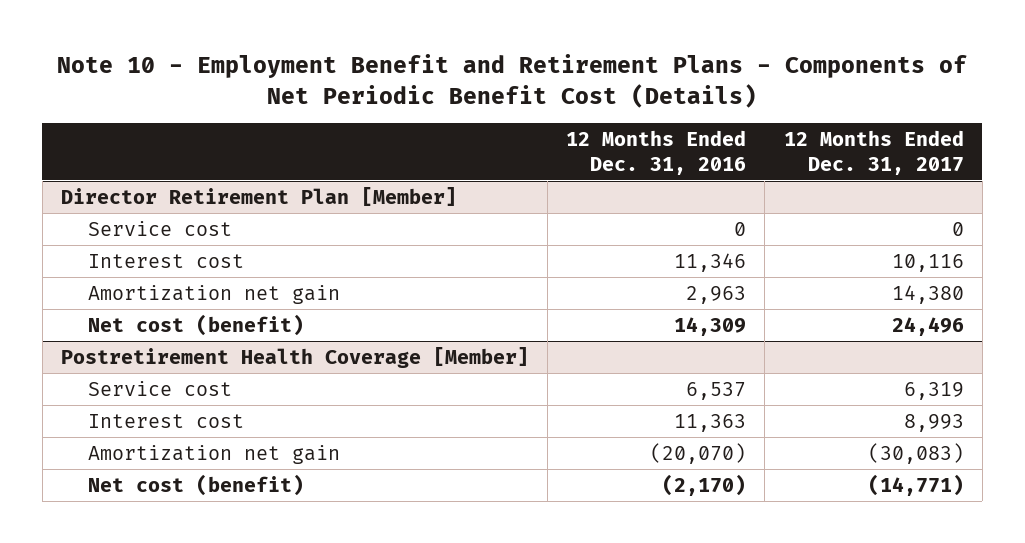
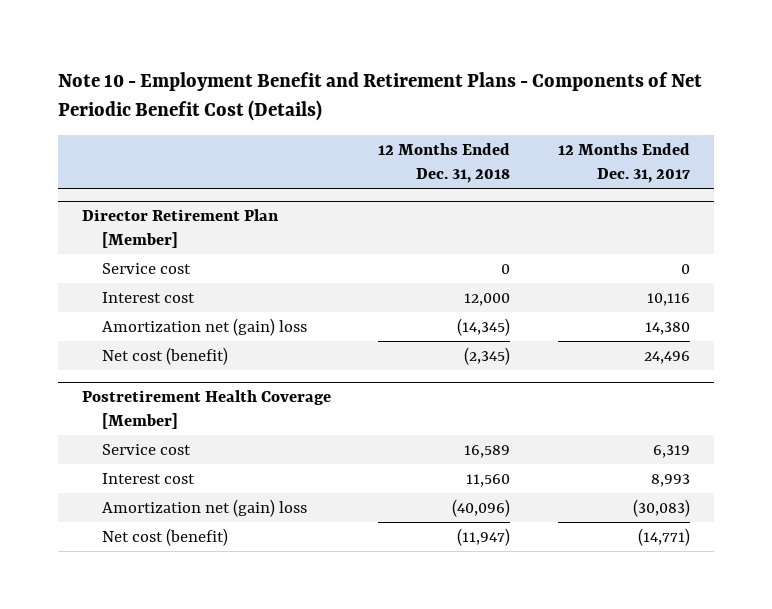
- | 12 Months Ended Dec. 31, 2016 | 12 Months Ended Dec. 31, 2017
+ | 12 Months Ended Dec. 31, 2018 | 12 Months Ended Dec. 31, 2017
@ Director Retirement Plan [Member]
- Amortization net gain | 2,963 | 14,380
+ Amortization net (gain) loss | (14,345) | 14,380
@ Postretirement Health Coverage [Member]
- Amortization net gain | (20,070) | (30,083)
+ Amortization net (gain) loss | (40,096) | (30,083)

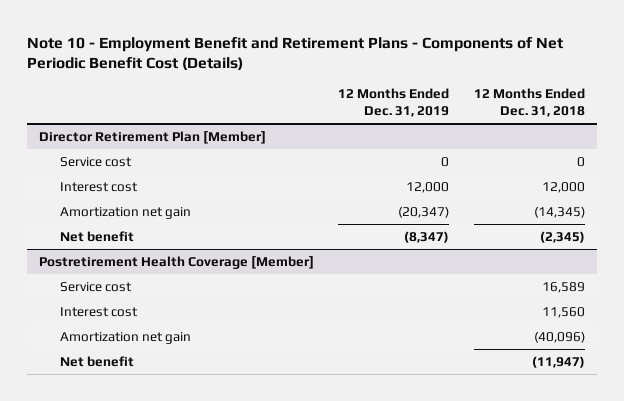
- | 12 Months Ended Dec. 31, 2018 | 12 Months Ended Dec. 31, 2017
+ | 12 Months Ended Dec. 31, 2019 | 12 Months Ended Dec. 31, 2018
@ Director Retirement Plan [Member]
- Amortization net (gain) loss | (14,345) | 14,380
- Net cost (benefit) | (2,345) | 24,496
+ Amortization net gain | (20,347) | (14,345)
+ Net benefit | (8,347) | (2,345)
@ Postretirement Health Coverage [Member]
- Amortization net (gain) loss | (40,096) | (30,083)
- Net cost (benefit) | (11,947) | (14,771)
+ Amortization net gain | | (40,096)
+ Net benefit | | (11,947)

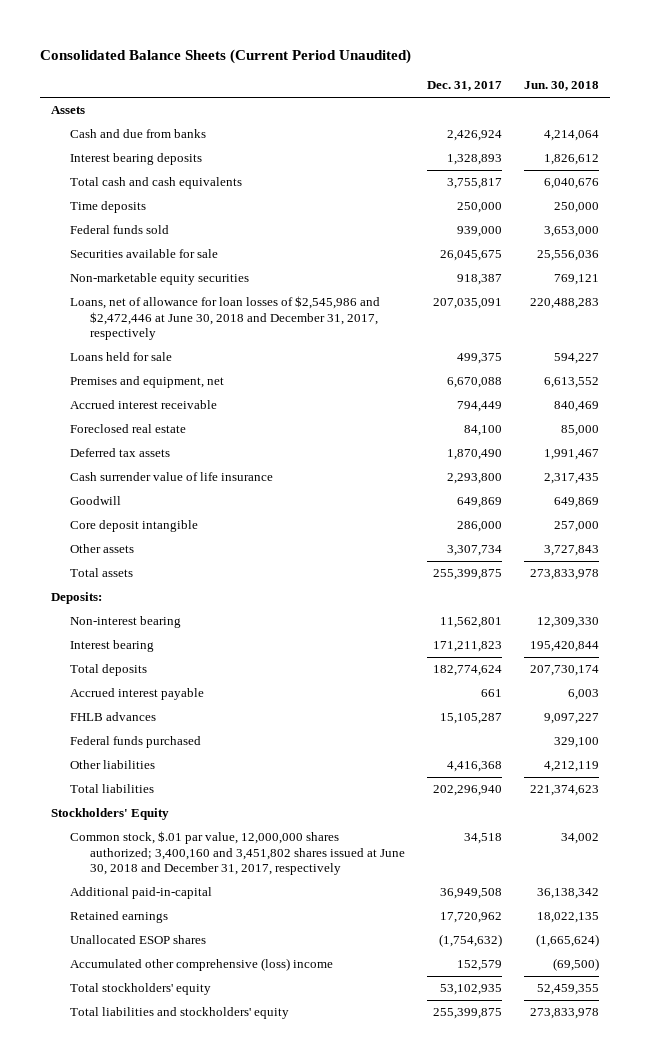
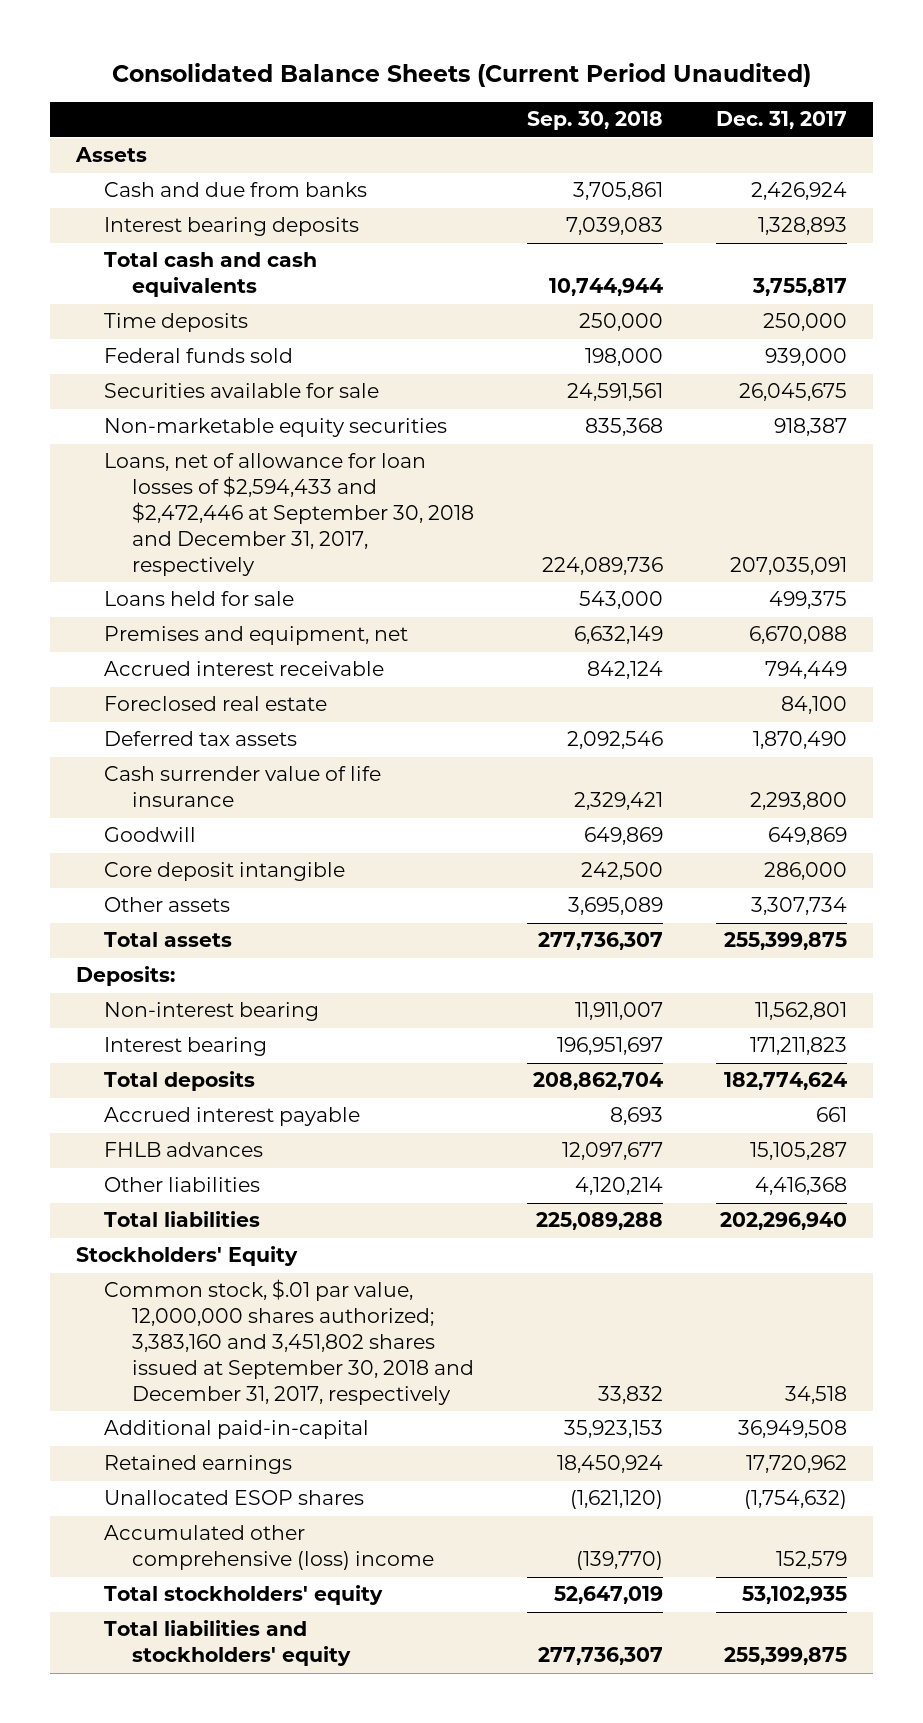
- | Dec. 31, 2017 | Jun. 30, 2018
+ | Sep. 30, 2018 | Dec. 31, 2017
- Loans, net of allowance for loan losses of $2,545,986 and $2,472,446 at June 30, 2018 and December 31, 2017, respectively | 207,035,091 | 220,488,283
+ Loans, net of allowance for loan losses of $2,594,433 and $2,472,446 at September 30, 2018 and December 31, 2017, respectively | 224,089,736 | 207,035,091
- Federal funds purchased | | 329,100
- Common stock, $.01 par value, 12,000,000 shares authorized; 3,400,160 and 3,451,802 shares issued at June 30, 2018 and December 31, 2017, respectively | 34,518 | 34,002
+ Common stock, $.01 par value, 12,000,000 shares authorized; 3,383,160 and 3,451,802 shares issued at September 30, 2018 and December 31, 2017, respectively | 33,832 | 34,518

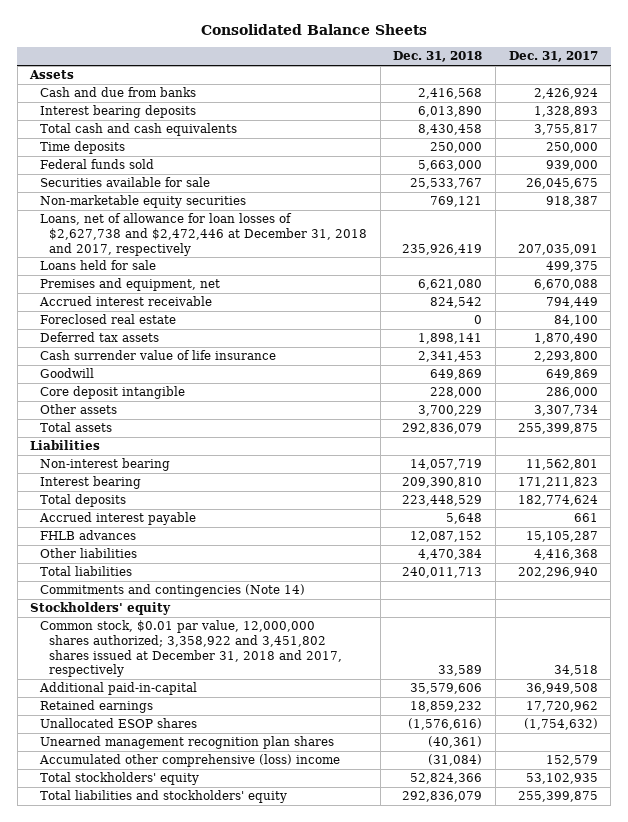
- Consolidated Balance Sheets (Current Period Unaudited)
+ Consolidated Balance Sheets
- | Sep. 30, 2018 | Dec. 31, 2017
+ | Dec. 31, 2018 | Dec. 31, 2017
- Loans, net of allowance for loan losses of $2,594,433 and $2,472,446 at September 30, 2018 and December 31, 2017, respectively | 224,089,736 | 207,035,091
+ Loans, net of allowance for loan losses of $2,627,738 and $2,472,446 at December 31, 2018 and 2017, respectively | 235,926,419 | 207,035,091
- Deposits:
+ Liabilities
- Stockholders' Equity
- Common stock, $.01 par value, 12,000,000 shares authorized; 3,383,160 and 3,451,802 shares issued at September 30, 2018 and December 31, 2017, respectively | 33,832 | 34,518
+ Commitments and contingencies (Note 14)
+ Stockholders' equity
+ Common stock, $0.01 par value, 12,000,000 shares authorized; 3,358,922 and 3,451,802 shares issued at December 31, 2018 and 2017, respectively | 33,589 | 34,518
+ Unearned management recognition plan shares | (40,361) |

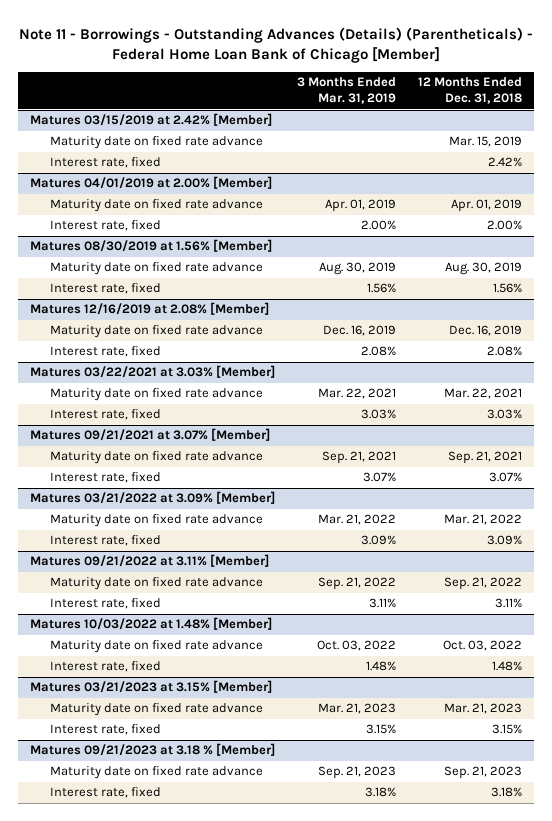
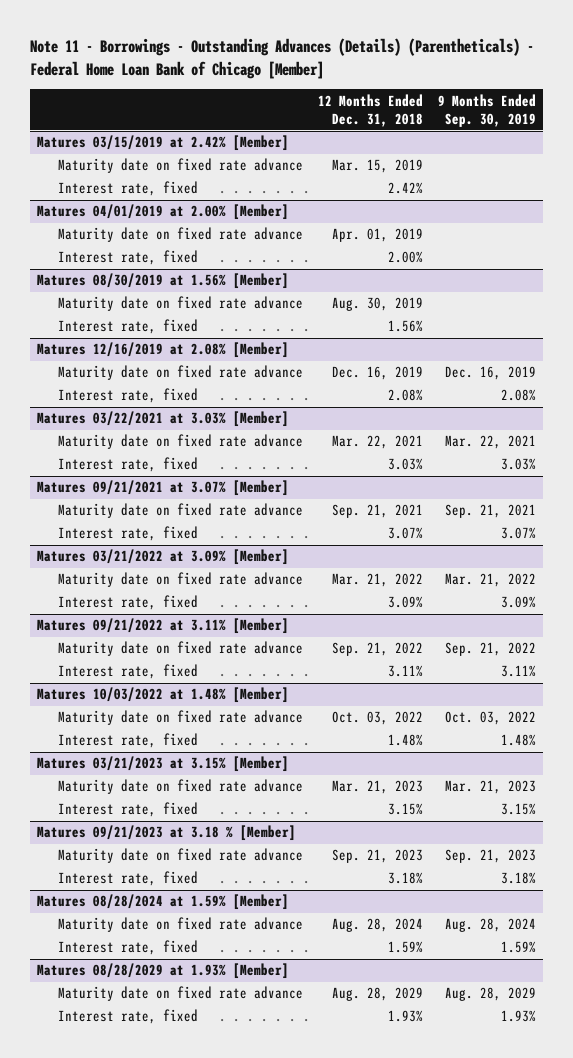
- | 3 Months Ended Mar. 31, 2019 | 12 Months Ended Dec. 31, 2018
+ | 12 Months Ended Dec. 31, 2018 | 9 Months Ended Sep. 30, 2019
+ Matures 08/28/2024 at 1.59% [Member]
+ Maturity date on fixed rate advance | Aug. 28, 2024 | Aug. 28, 2024
+ Interest rate, fixed | 1.59% | 1.59%
+ Matures 08/28/2029 at 1.93% [Member]
+ Maturity date on fixed rate advance | Aug. 28, 2029 | Aug. 28, 2029
+ Interest rate, fixed | 1.93% | 1.93%

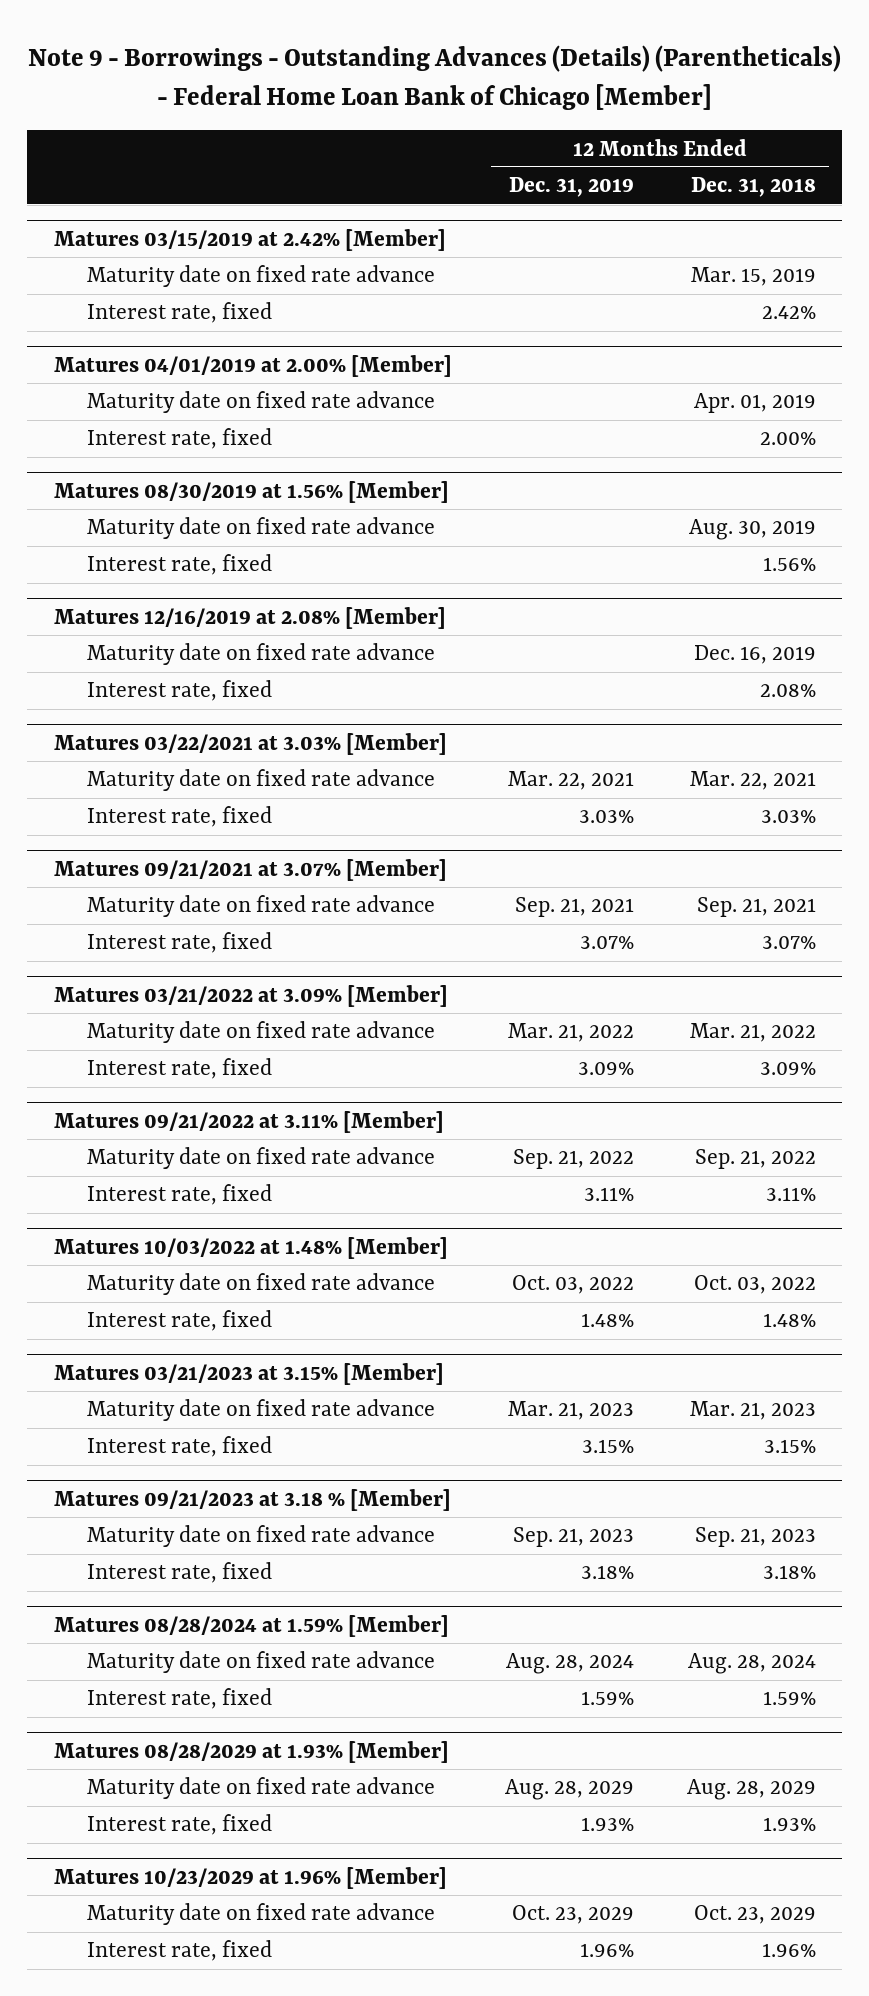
- Note 11 - Borrowings - Outstanding Advances (Details) (Parentheticals) - Federal Home Loan Bank of Chicago [Member]
+ Note 9 - Borrowings - Outstanding Advances (Details) (Parentheticals) - Federal Home Loan Bank of Chicago [Member]
- | 12 Months Ended Dec. 31, 2018 | 9 Months Ended Sep. 30, 2019
+ | 12 Months Ended Dec. 31, 2019 | 12 Months Ended Dec. 31, 2018
+ Matures 10/23/2029 at 1.96% [Member]
+ Maturity date on fixed rate advance | Oct. 23, 2029 | Oct. 23, 2029
+ Interest rate, fixed | 1.96% | 1.96%

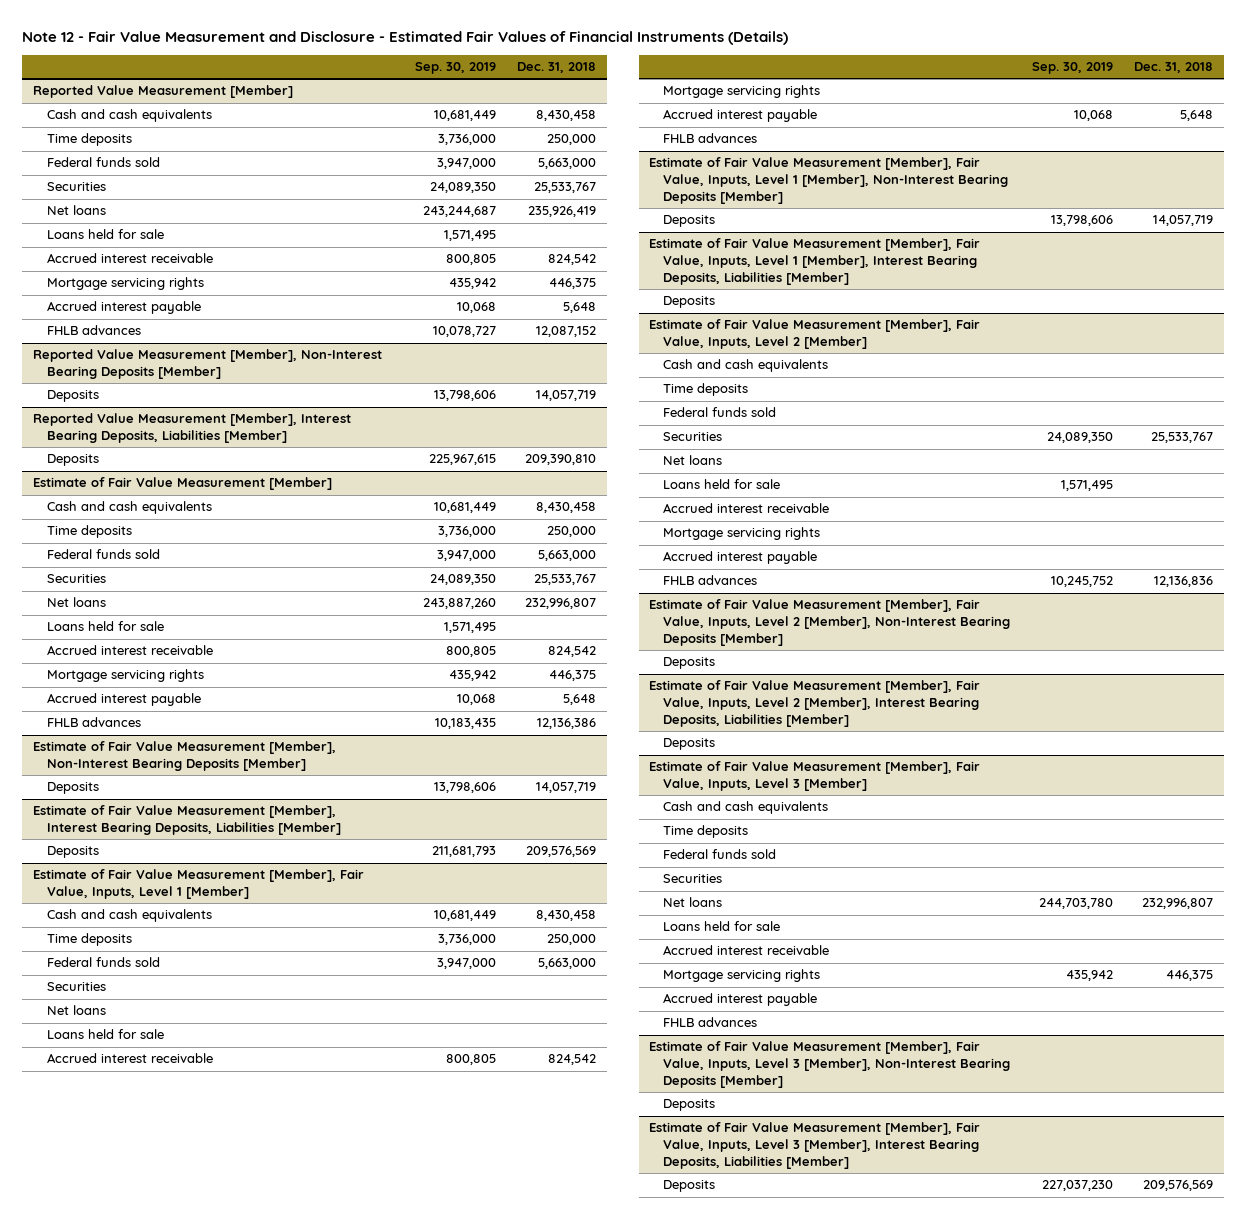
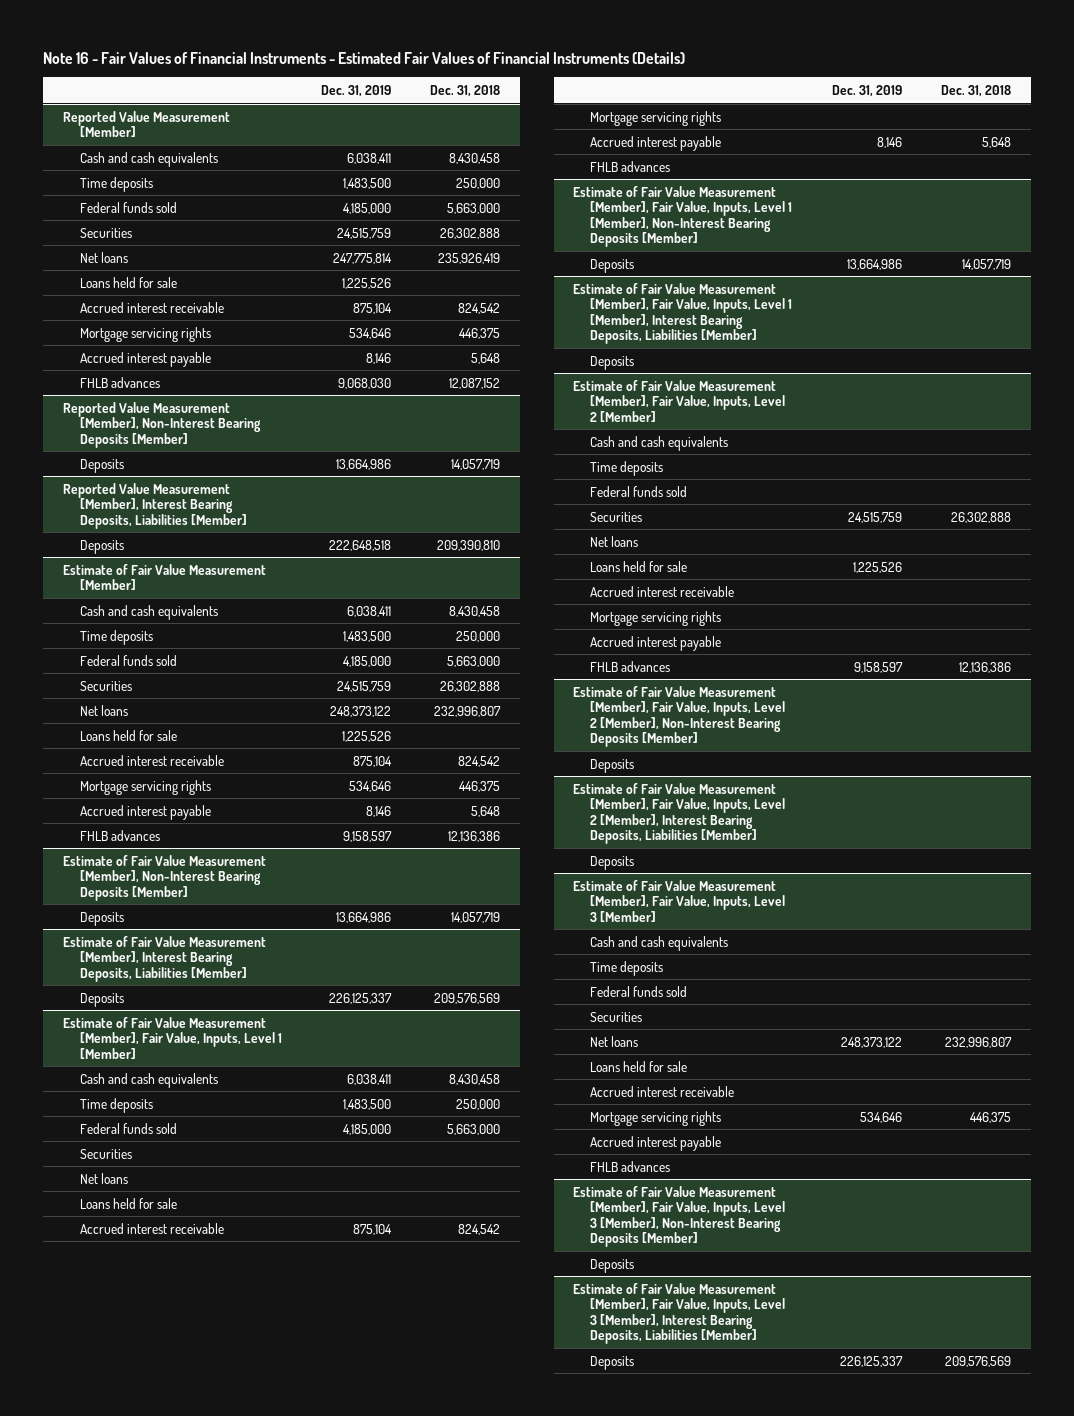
- Note 12 - Fair Value Measurement and Disclosure - Estimated Fair Values of Financial Instruments (Details)
+ Note 16 - Fair Values of Financial Instruments - Estimated Fair Values of Financial Instruments (Details)
- | Sep. 30, 2019 | Dec. 31, 2018
+ | Dec. 31, 2019 | Dec. 31, 2018
@ Reported Value Measurement [Member]
- Securities | 24,089,350 | 25,533,767
+ Securities | 24,515,759 | 26,302,888
@ Estimate of Fair Value Measurement [Member]
- Securities | 24,089,350 | 25,533,767
+ Securities | 24,515,759 | 26,302,888
@ Estimate of Fair Value Measurement [Member], Fair Value, Inputs, Level 2 [Member]
- Securities | 24,089,350 | 25,533,767
+ Securities | 24,515,759 | 26,302,888
- FHLB advances | 10,245,752 | 12,136,836
+ FHLB advances | 9,158,597 | 12,136,386

